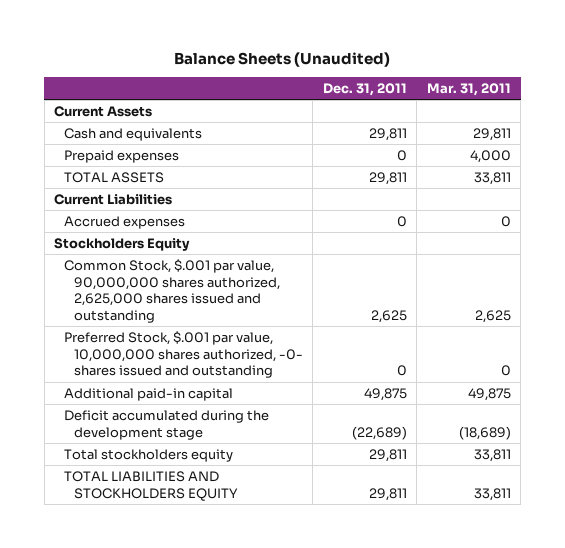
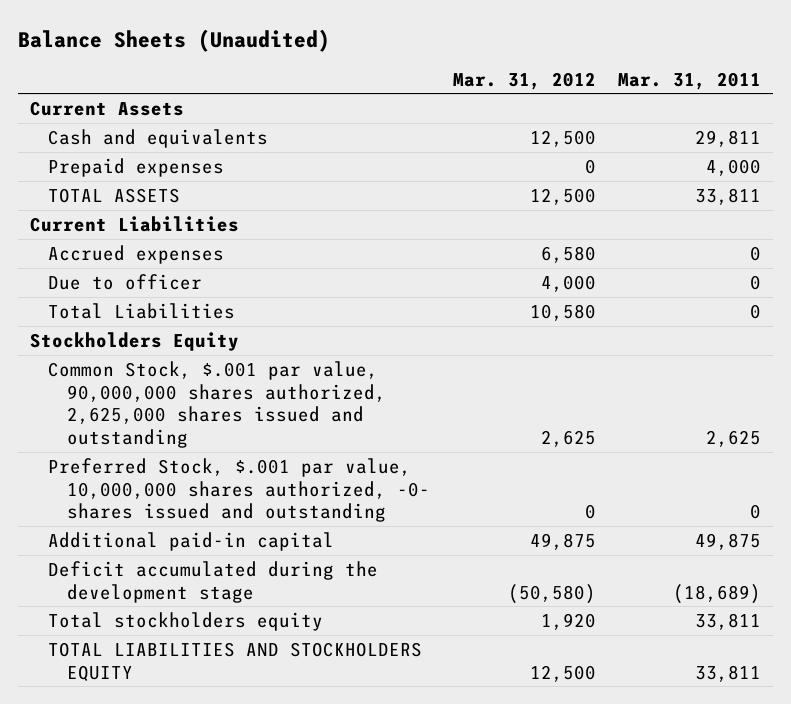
- | Dec. 31, 2011 | Mar. 31, 2011
+ | Mar. 31, 2012 | Mar. 31, 2011
+ Due to officer | 4,000 | 0
+ Total Liabilities | 10,580 | 0

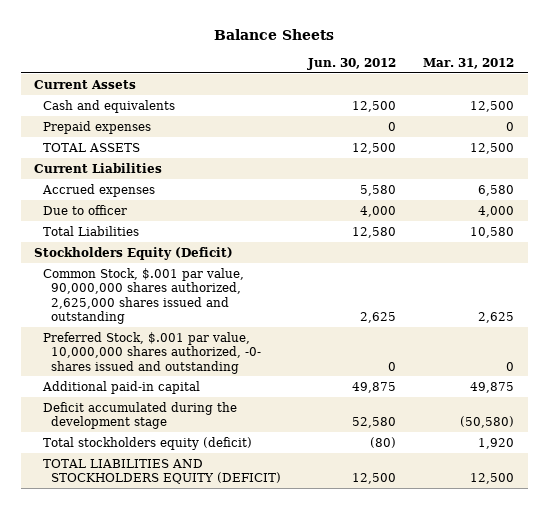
- Balance Sheets (Unaudited)
+ Balance Sheets
- | Mar. 31, 2012 | Mar. 31, 2011
+ | Jun. 30, 2012 | Mar. 31, 2012
- Stockholders Equity
+ Stockholders Equity (Deficit)
- Total stockholders equity | 1,920 | 33,811
- TOTAL LIABILITIES AND STOCKHOLDERS EQUITY | 12,500 | 33,811
+ Total stockholders equity (deficit) | (80) | 1,920
+ TOTAL LIABILITIES AND STOCKHOLDERS EQUITY (DEFICIT) | 12,500 | 12,500

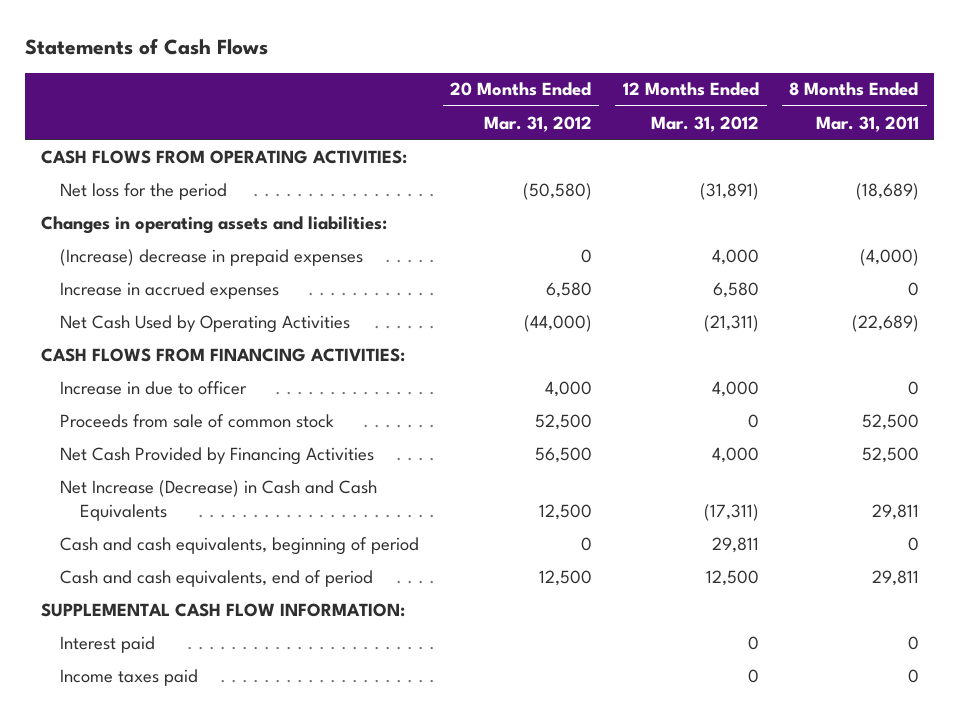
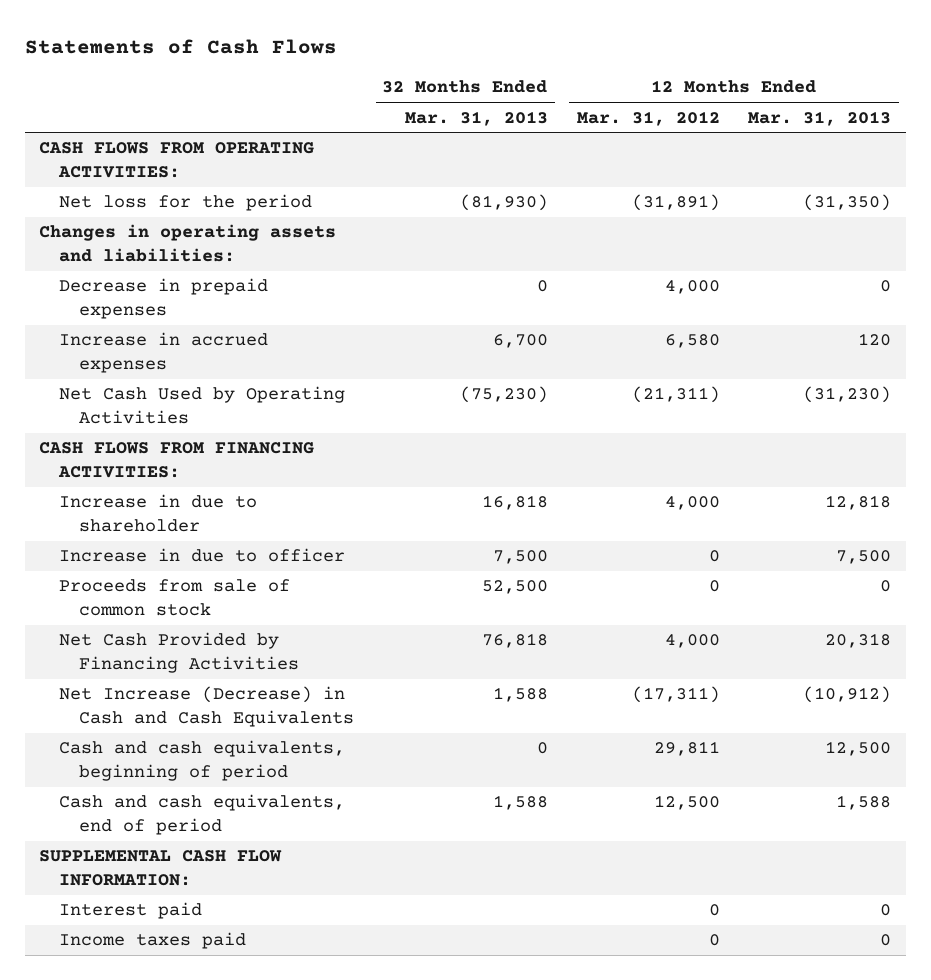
- | 20 Months Ended Mar. 31, 2012 | 12 Months Ended Mar. 31, 2012 | 8 Months Ended Mar. 31, 2011
+ | 32 Months Ended Mar. 31, 2013 | 12 Months Ended Mar. 31, 2012 | 12 Months Ended Mar. 31, 2013
- (Increase) decrease in prepaid expenses | 0 | 4,000 | (4,000)
+ Decrease in prepaid expenses | 0 | 4,000 | 0
- Increase in due to officer | 4,000 | 4,000 | 0
+ Increase in due to shareholder | 16,818 | 4,000 | 12,818
+ Increase in due to officer | 7,500 | 0 | 7,500

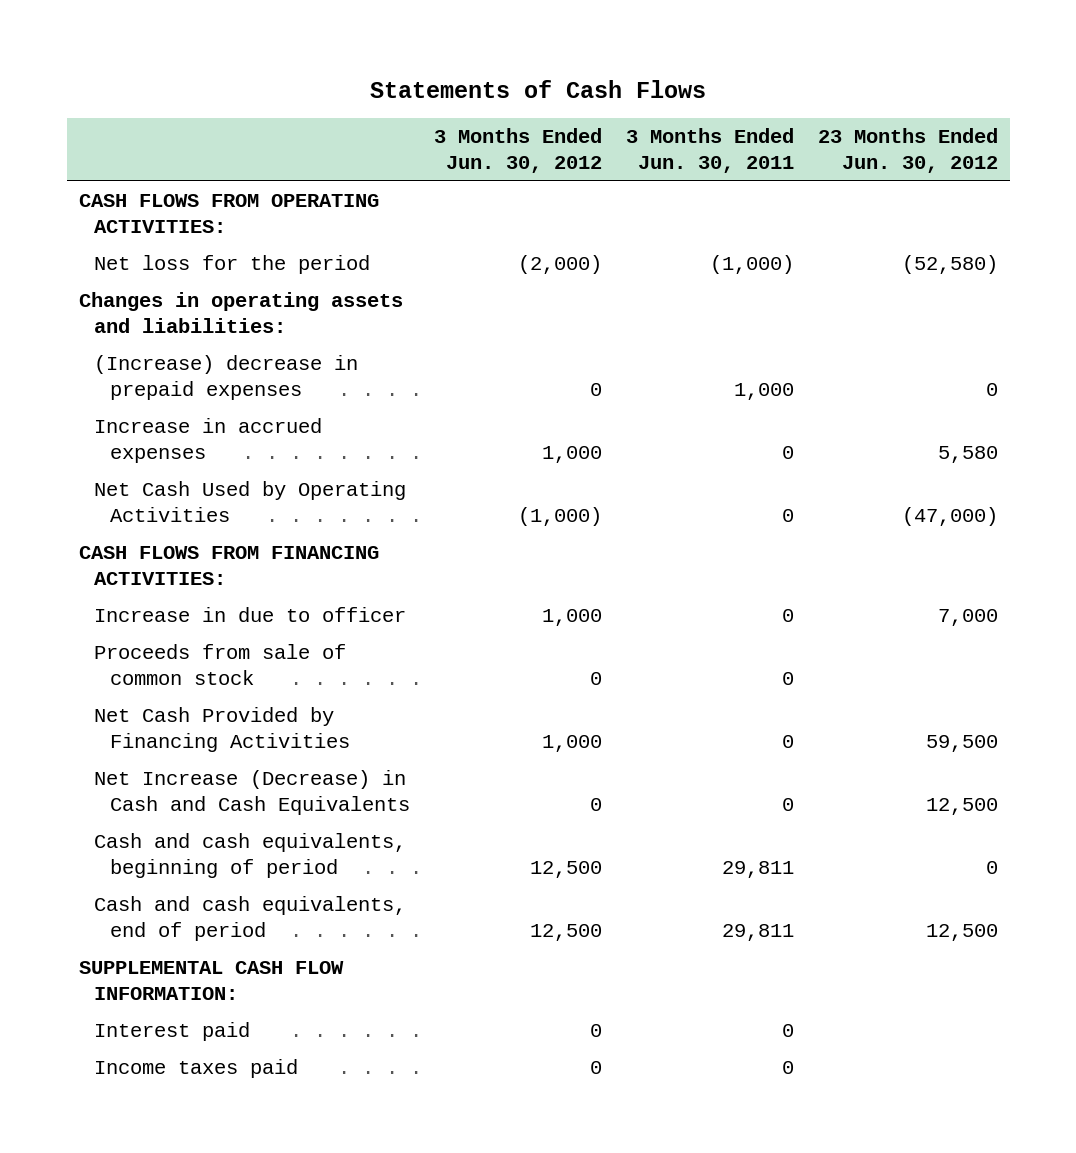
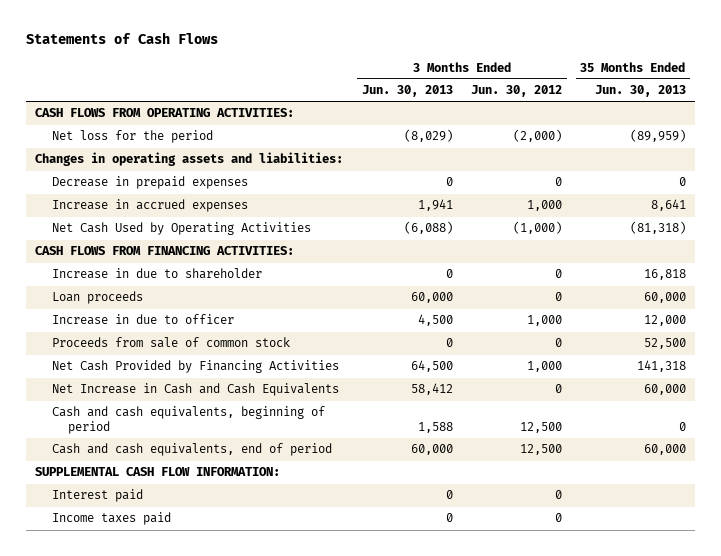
- | 3 Months Ended Jun. 30, 2012 | 3 Months Ended Jun. 30, 2011 | 23 Months Ended Jun. 30, 2012
+ | 3 Months Ended Jun. 30, 2013 | 3 Months Ended Jun. 30, 2012 | 35 Months Ended Jun. 30, 2013
- (Increase) decrease in prepaid expenses | 0 | 1,000 | 0
+ Decrease in prepaid expenses | 0 | 0 | 0
+ Increase in due to shareholder | 0 | 0 | 16,818
+ Loan proceeds | 60,000 | 0 | 60,000
- Net Increase (Decrease) in Cash and Cash Equivalents | 0 | 0 | 12,500
+ Net Increase in Cash and Cash Equivalents | 58,412 | 0 | 60,000

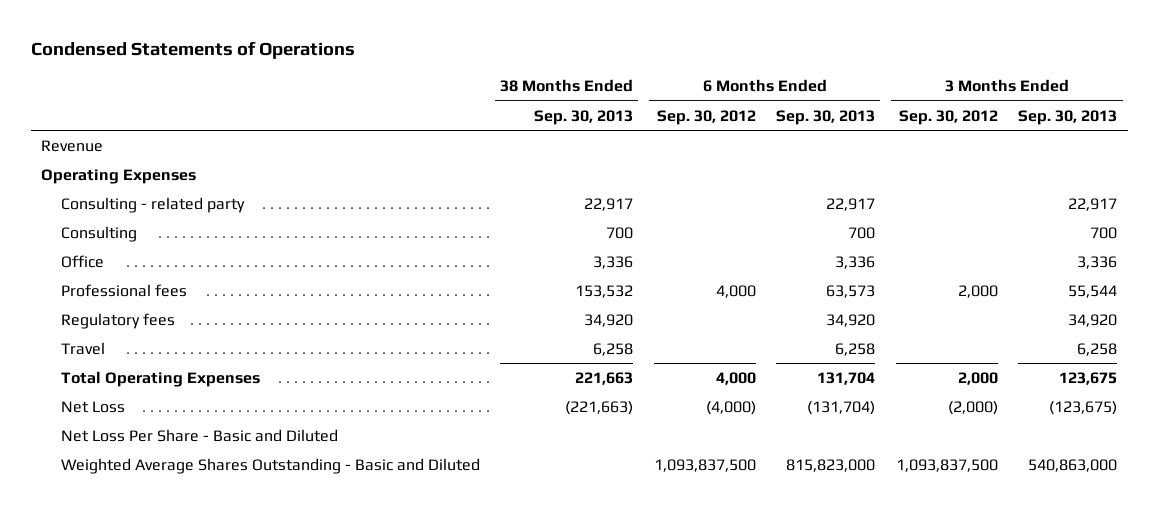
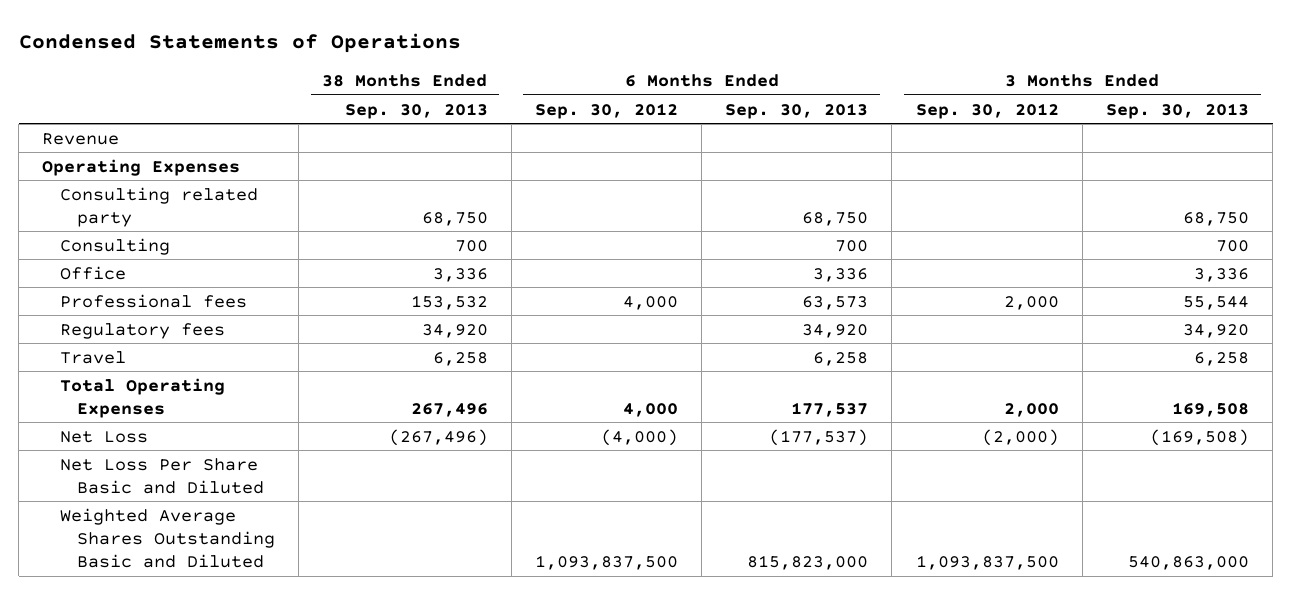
- Consulting - related party | 22,917 | | 22,917 | | 22,917
+ Consulting related party | 68,750 | | 68,750 | | 68,750
- Total Operating Expenses | 221,663 | 4,000 | 131,704 | 2,000 | 123,675
- Net Loss | (221,663) | (4,000) | (131,704) | (2,000) | (123,675)
- Net Loss Per Share - Basic and Diluted
- Weighted Average Shares Outstanding - Basic and Diluted | | 1,093,837,500 | 815,823,000 | 1,093,837,500 | 540,863,000
+ Total Operating Expenses | 267,496 | 4,000 | 177,537 | 2,000 | 169,508
+ Net Loss | (267,496) | (4,000) | (177,537) | (2,000) | (169,508)
+ Net Loss Per Share Basic and Diluted
+ Weighted Average Shares Outstanding Basic and Diluted | | 1,093,837,500 | 815,823,000 | 1,093,837,500 | 540,863,000

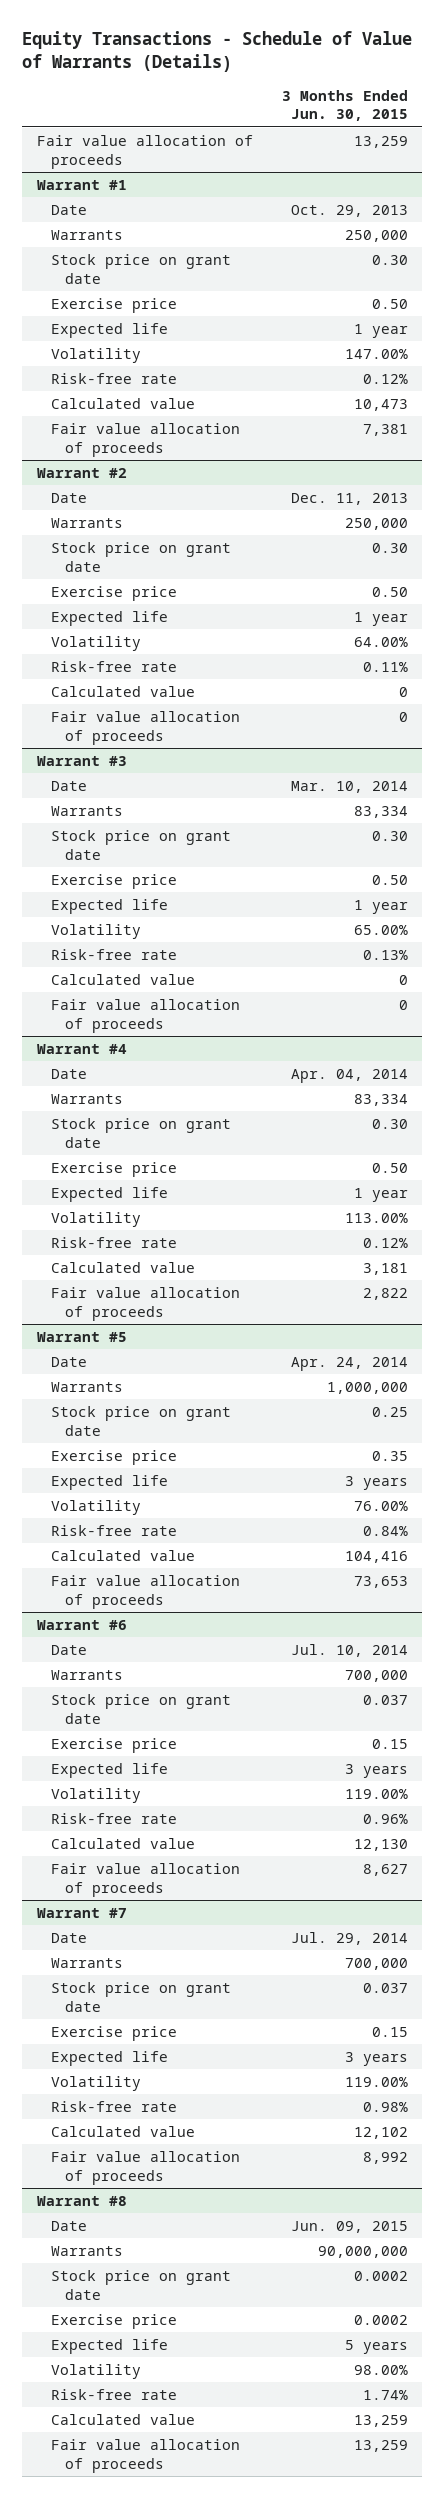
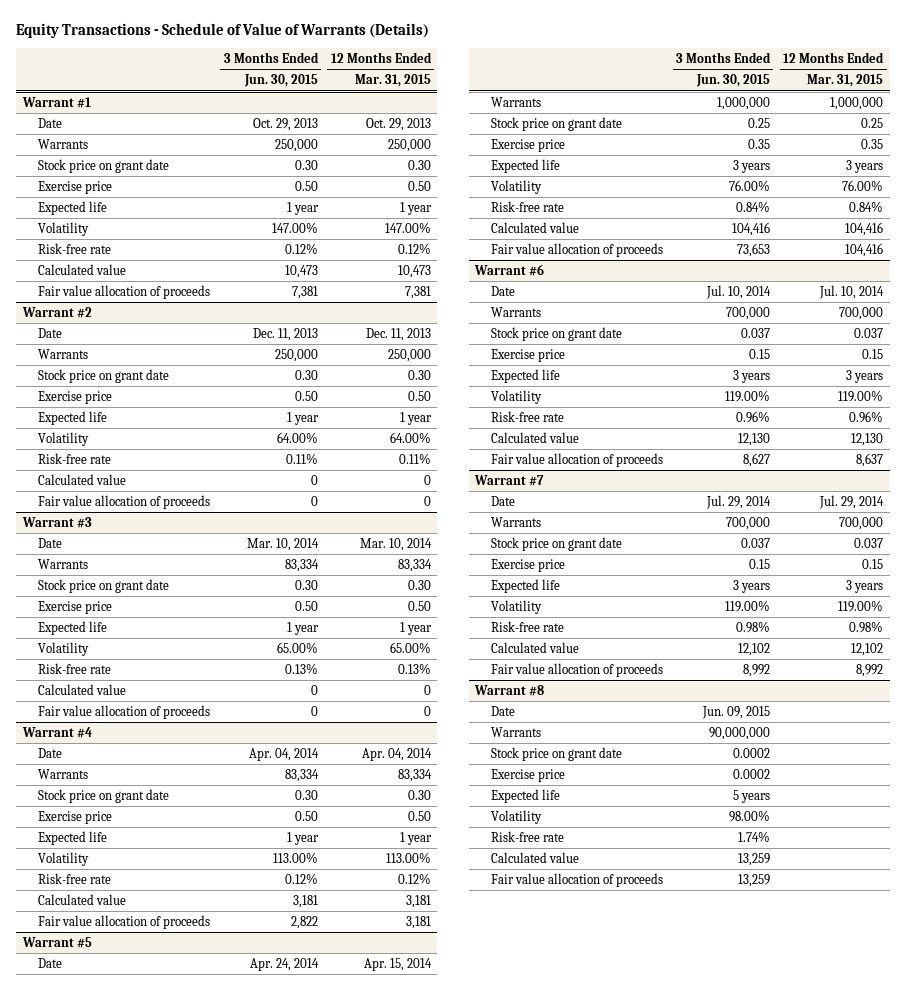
- | 3 Months Ended Jun. 30, 2015
+ | 3 Months Ended Jun. 30, 2015 | 12 Months Ended Mar. 31, 2015
- Fair value allocation of proceeds | 13,259

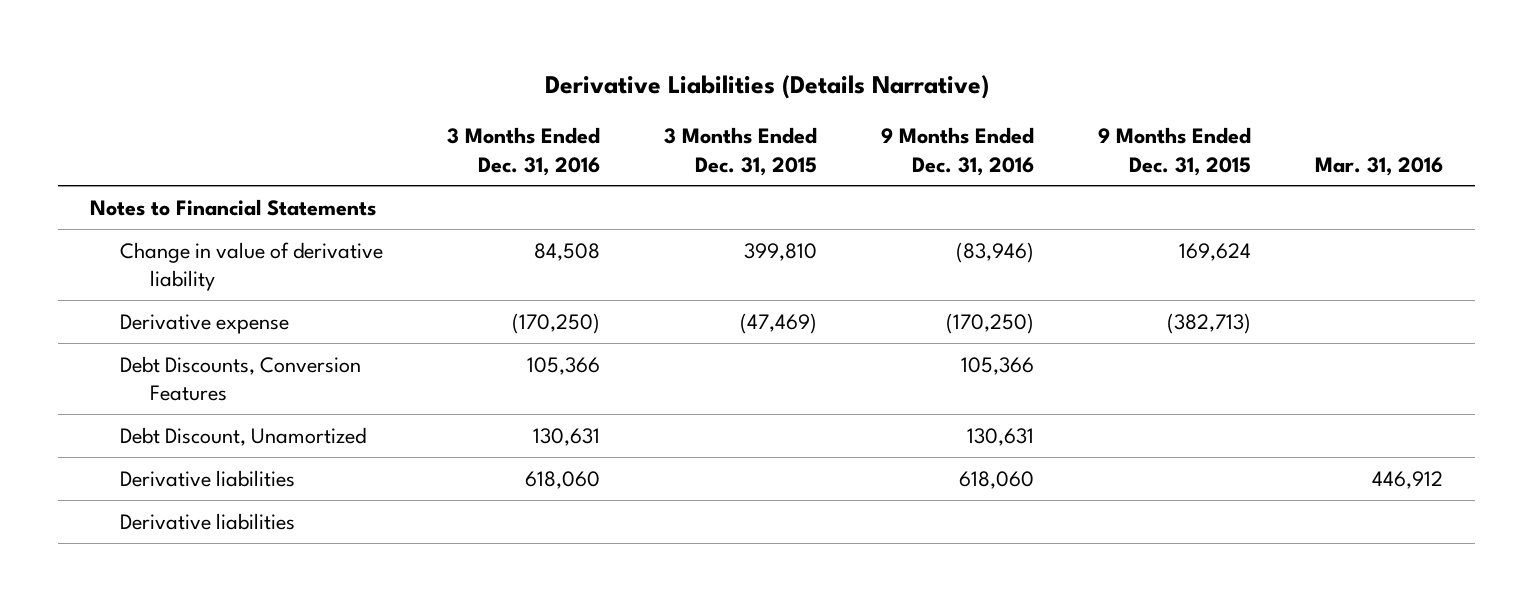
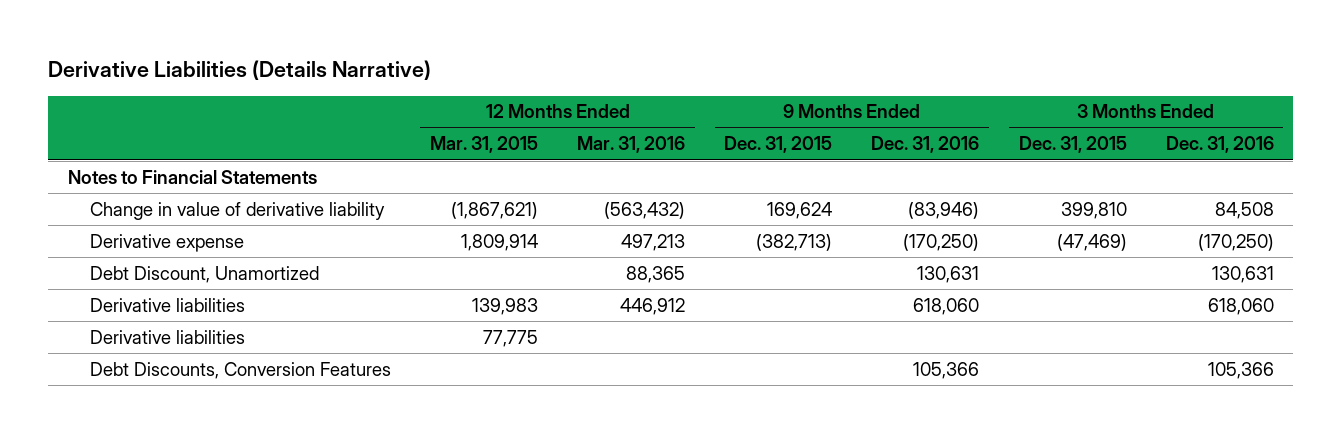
- | 3 Months Ended Dec. 31, 2016 | 3 Months Ended Dec. 31, 2015 | 9 Months Ended Dec. 31, 2016 | 9 Months Ended Dec. 31, 2015 | Mar. 31, 2016
+ | 12 Months Ended Mar. 31, 2015 | 12 Months Ended Mar. 31, 2016 | 9 Months Ended Dec. 31, 2015 | 9 Months Ended Dec. 31, 2016 | 3 Months Ended Dec. 31, 2015 | 3 Months Ended Dec. 31, 2016
moved down: Debt Discounts, Conversion Features | | | | 105,366 | | 105,366

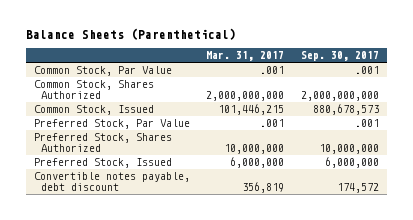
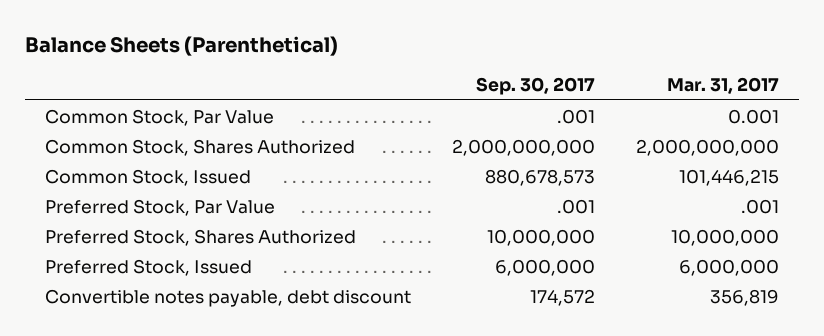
- | Mar. 31, 2017 | Sep. 30, 2017
+ | Sep. 30, 2017 | Mar. 31, 2017
- Common Stock, Par Value | .001 | .001
+ Common Stock, Par Value | .001 | 0.001

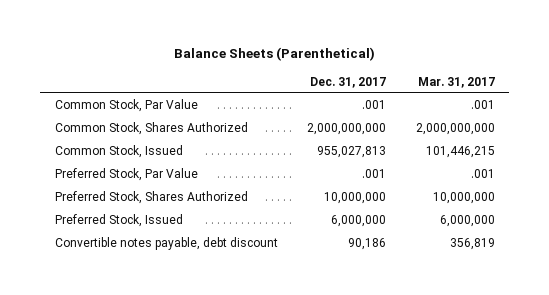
- | Sep. 30, 2017 | Mar. 31, 2017
+ | Dec. 31, 2017 | Mar. 31, 2017
- Common Stock, Par Value | .001 | 0.001
+ Common Stock, Par Value | .001 | .001

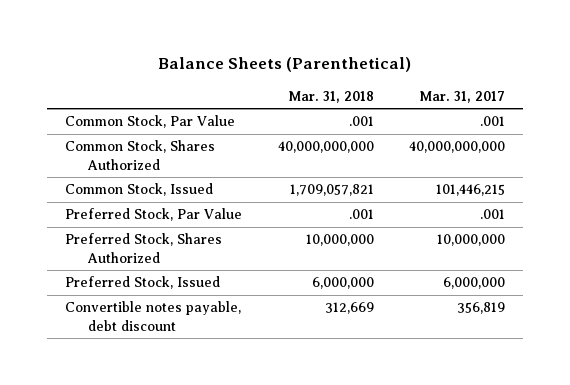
- | Dec. 31, 2017 | Mar. 31, 2017
+ | Mar. 31, 2018 | Mar. 31, 2017
- Common Stock, Shares Authorized | 2,000,000,000 | 2,000,000,000
+ Common Stock, Shares Authorized | 40,000,000,000 | 40,000,000,000

